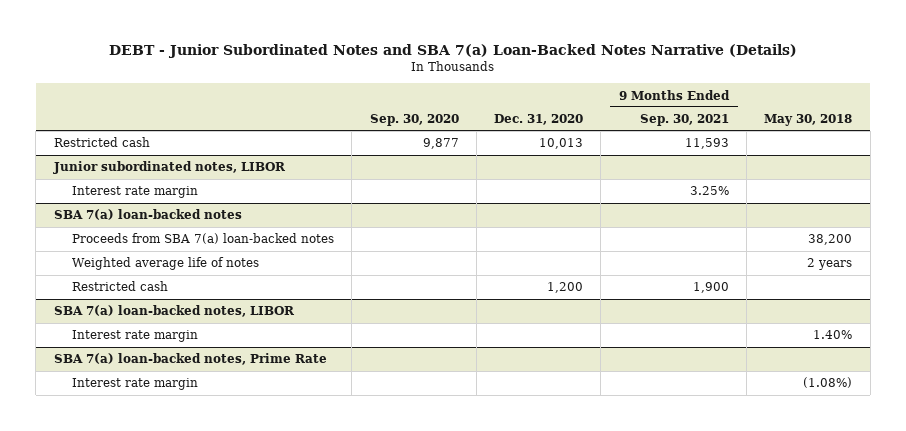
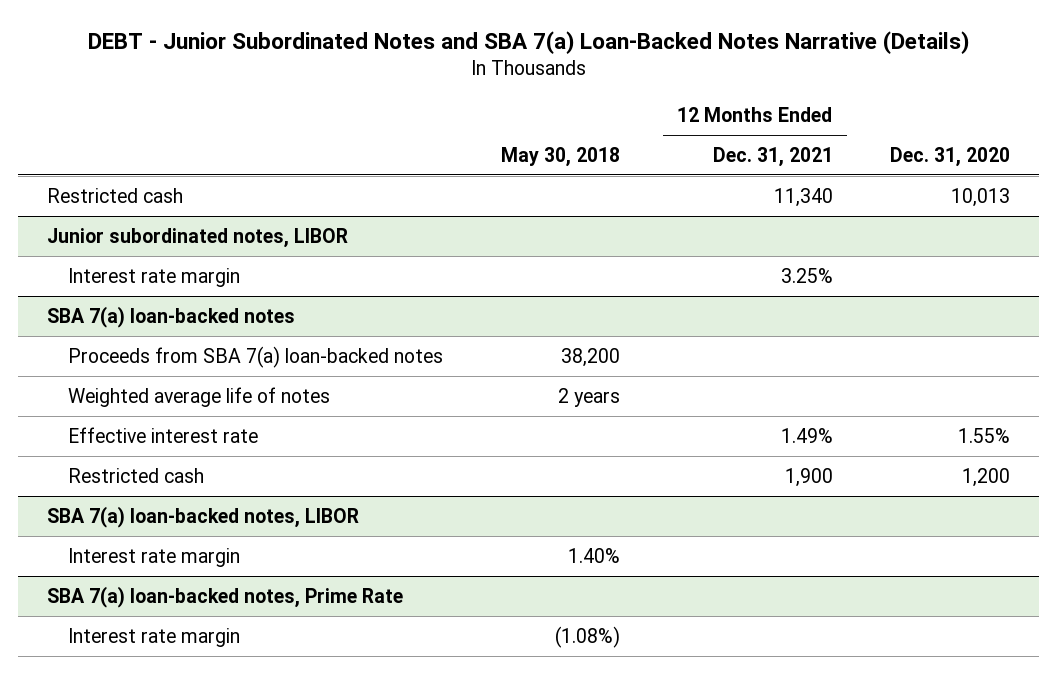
- | Sep. 30, 2020 | Dec. 31, 2020 | 9 Months Ended Sep. 30, 2021 | May 30, 2018
+ | May 30, 2018 | 12 Months Ended Dec. 31, 2021 | Dec. 31, 2020
@ SBA 7(a) loan-backed notes
+ Effective interest rate | | 1.49% | 1.55%

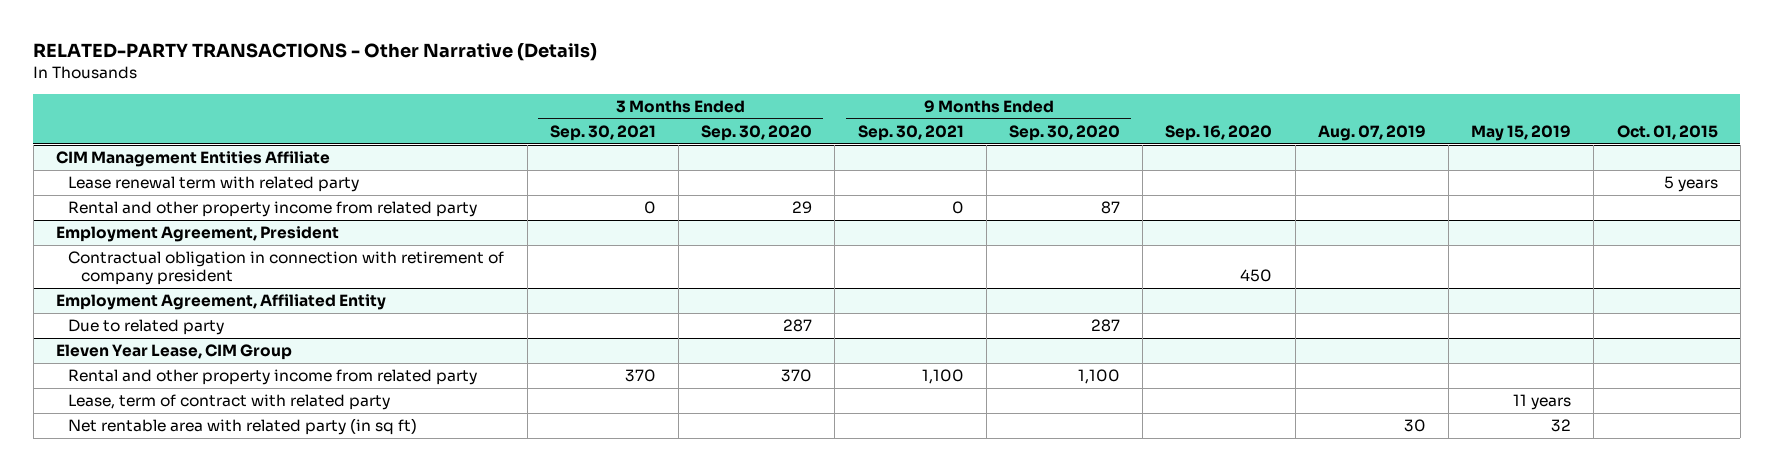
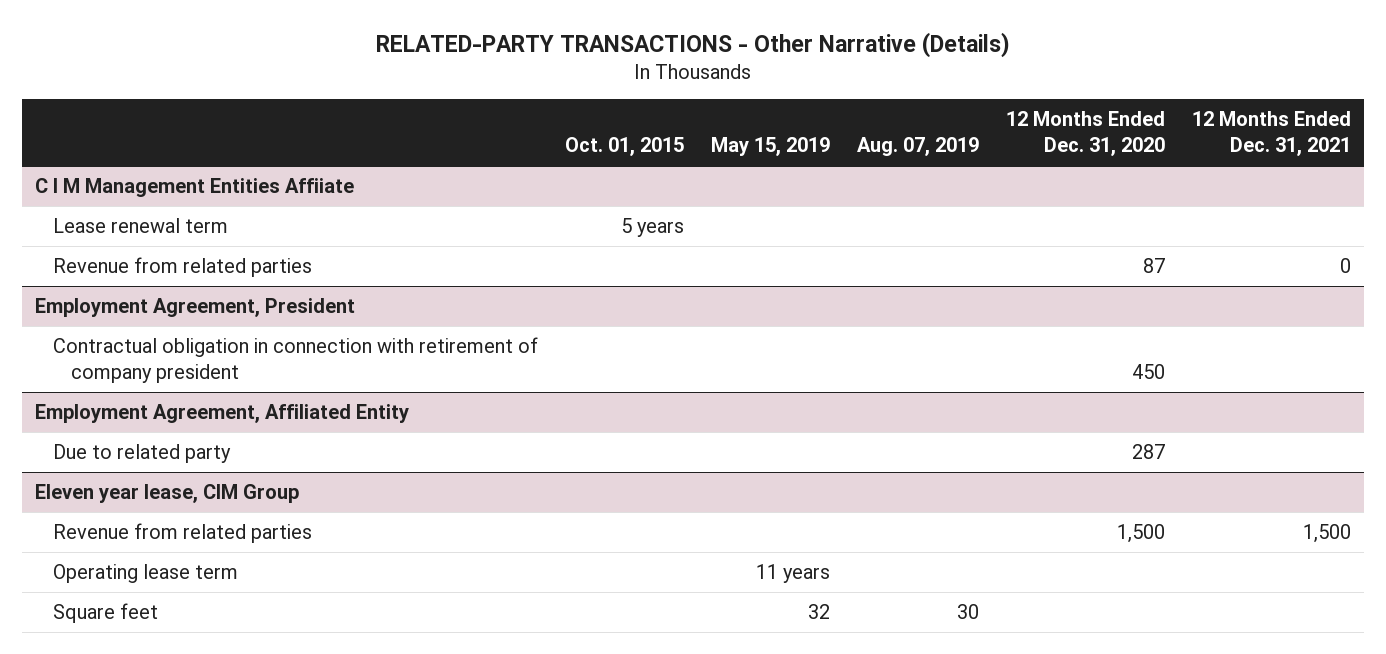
- | 3 Months Ended Sep. 30, 2021 | 3 Months Ended Sep. 30, 2020 | 9 Months Ended Sep. 30, 2021 | 9 Months Ended Sep. 30, 2020 | Sep. 16, 2020 | Aug. 07, 2019 | May 15, 2019 | Oct. 01, 2015
+ | Oct. 01, 2015 | May 15, 2019 | Aug. 07, 2019 | 12 Months Ended Dec. 31, 2020 | 12 Months Ended Dec. 31, 2021
- CIM Management Entities Affiliate
- Lease renewal term with related party | | | | | | | | 5 years
- Rental and other property income from related party | 0 | 29 | 0 | 87 | | | |
+ C I M Management Entities Affiiate
+ Lease renewal term | 5 years | | | |
+ Revenue from related parties | | | | 87 | 0
- Eleven Year Lease, CIM Group
- Rental and other property income from related party | 370 | 370 | 1,100 | 1,100 | | | |
- Lease, term of contract with related party | | | | | | | 11 years |
- Net rentable area with related party (in sq ft) | | | | | | 30 | 32 |
+ Eleven year lease, CIM Group
+ Revenue from related parties | | | | 1,500 | 1,500
+ Operating lease term | | 11 years | | |
+ Square feet | | 32 | 30 | |

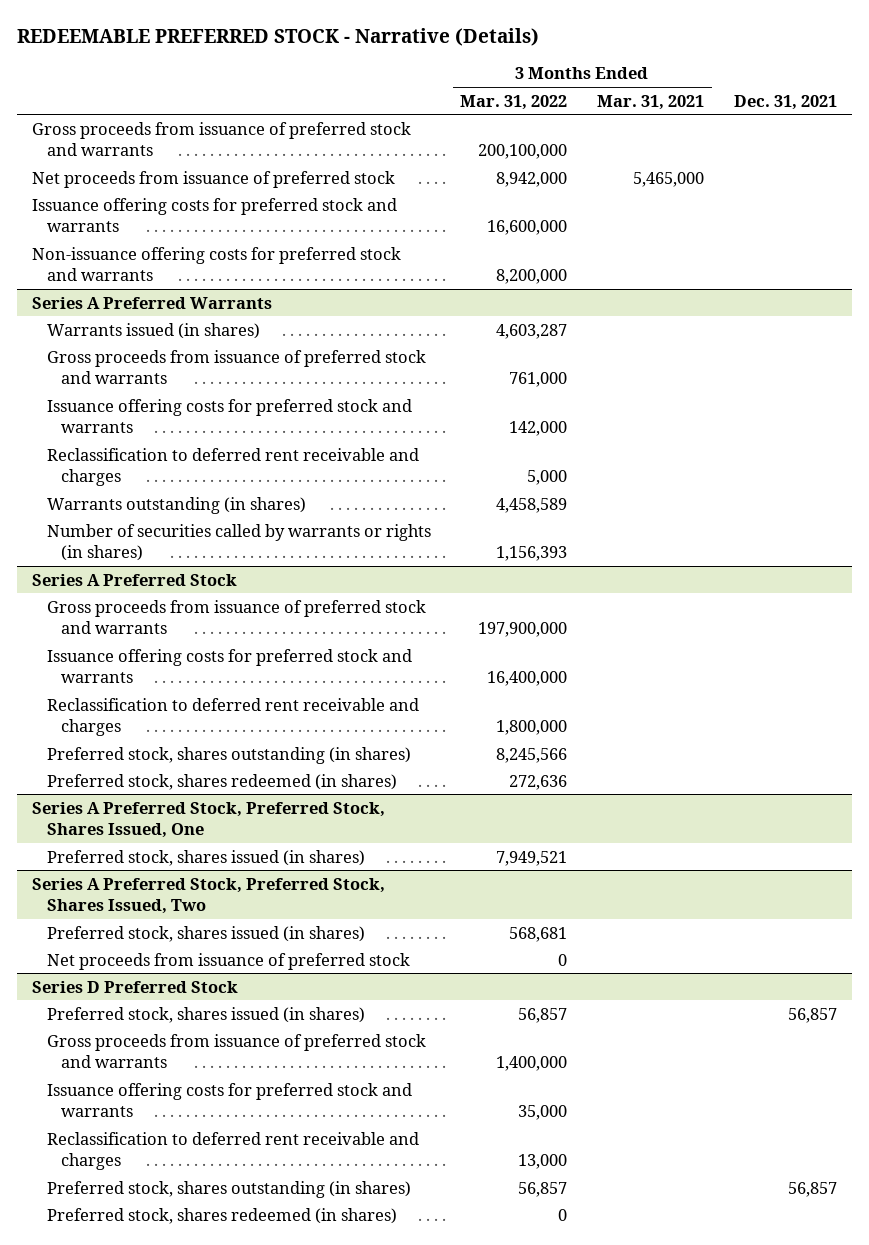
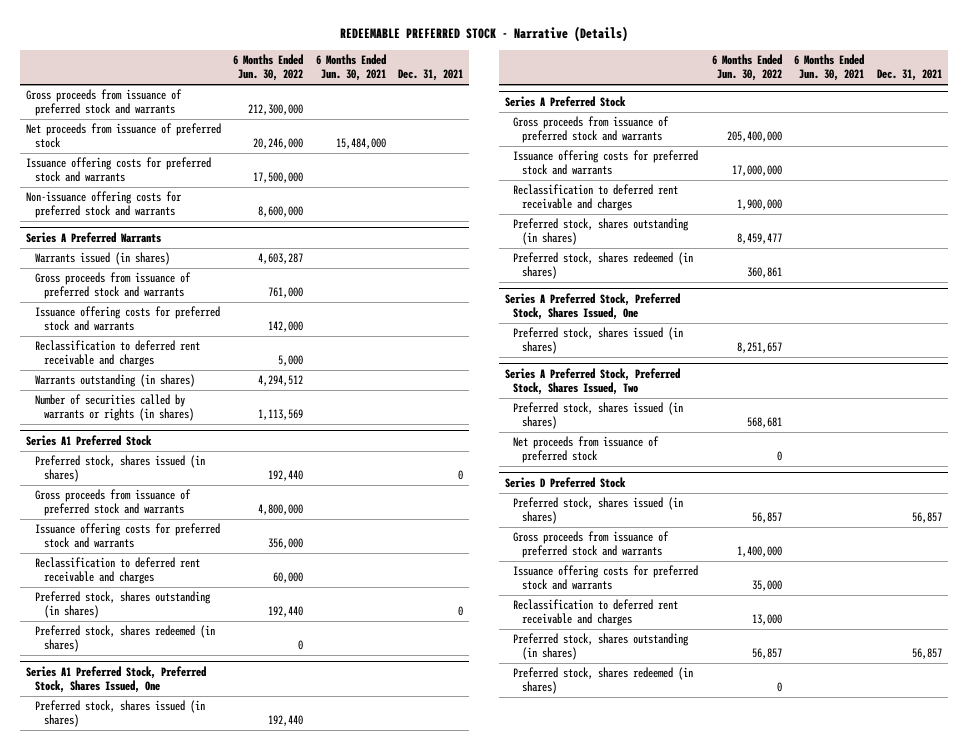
- | 3 Months Ended Mar. 31, 2022 | 3 Months Ended Mar. 31, 2021 | Dec. 31, 2021
+ | 6 Months Ended Jun. 30, 2022 | 6 Months Ended Jun. 30, 2021 | Dec. 31, 2021
+ Series A1 Preferred Stock
+ Preferred stock, shares issued (in shares) | 192,440 | | 0
+ Gross proceeds from issuance of preferred stock and warrants | 4,800,000 | |
+ Issuance offering costs for preferred stock and warrants | 356,000 | |
+ Reclassification to deferred rent receivable and charges | 60,000 | |
+ Preferred stock, shares outstanding (in shares) | 192,440 | | 0
+ Preferred stock, shares redeemed (in shares) | 0 | |
+ Series A1 Preferred Stock, Preferred Stock, Shares Issued, One
+ Preferred stock, shares issued (in shares) | 192,440 | |

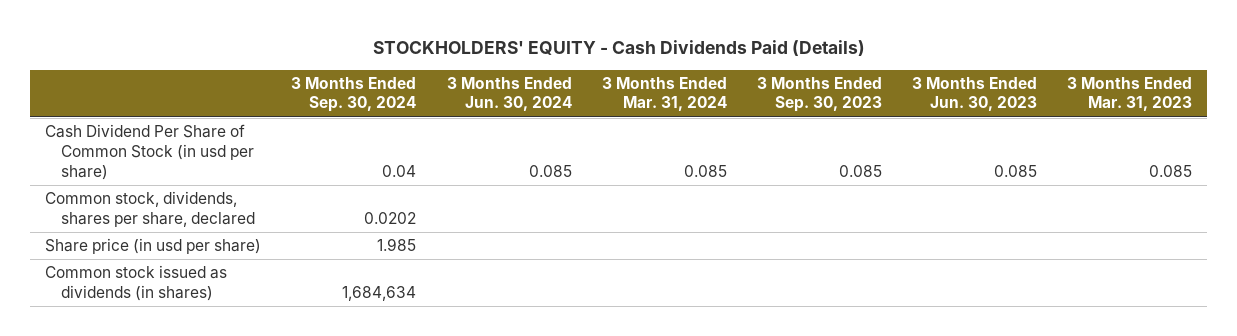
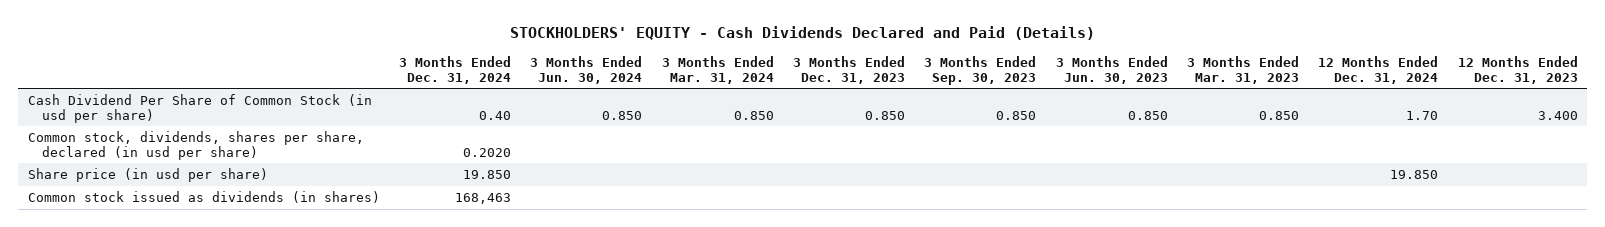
- STOCKHOLDERS' EQUITY - Cash Dividends Paid (Details)
+ STOCKHOLDERS' EQUITY - Cash Dividends Declared and Paid (Details)
- | 3 Months Ended Sep. 30, 2024 | 3 Months Ended Jun. 30, 2024 | 3 Months Ended Mar. 31, 2024 | 3 Months Ended Sep. 30, 2023 | 3 Months Ended Jun. 30, 2023 | 3 Months Ended Mar. 31, 2023
+ | 3 Months Ended Dec. 31, 2024 | 3 Months Ended Jun. 30, 2024 | 3 Months Ended Mar. 31, 2024 | 3 Months Ended Dec. 31, 2023 | 3 Months Ended Sep. 30, 2023 | 3 Months Ended Jun. 30, 2023 | 3 Months Ended Mar. 31, 2023 | 12 Months Ended Dec. 31, 2024 | 12 Months Ended Dec. 31, 2023
- Cash Dividend Per Share of Common Stock (in usd per share) | 0.04 | 0.085 | 0.085 | 0.085 | 0.085 | 0.085
- Common stock, dividends, shares per share, declared | 0.0202 | | | | |
+ Cash Dividend Per Share of Common Stock (in usd per share) | 0.40 | 0.850 | 0.850 | 0.850 | 0.850 | 0.850 | 0.850 | 1.70 | 3.400
+ Common stock, dividends, shares per share, declared (in usd per share) | 0.2020 | | | | | | | |

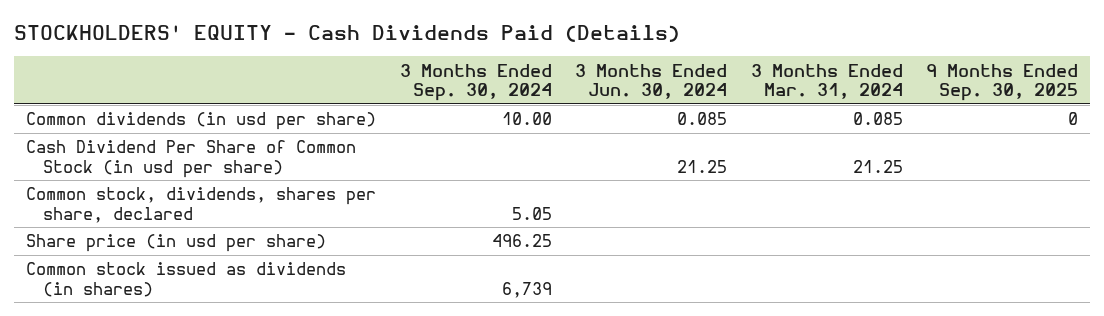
- STOCKHOLDERS' EQUITY - Cash Dividends Declared and Paid (Details)
+ STOCKHOLDERS' EQUITY - Cash Dividends Paid (Details)
- | 3 Months Ended Dec. 31, 2024 | 3 Months Ended Jun. 30, 2024 | 3 Months Ended Mar. 31, 2024 | 3 Months Ended Dec. 31, 2023 | 3 Months Ended Sep. 30, 2023 | 3 Months Ended Jun. 30, 2023 | 3 Months Ended Mar. 31, 2023 | 12 Months Ended Dec. 31, 2024 | 12 Months Ended Dec. 31, 2023
+ | 3 Months Ended Sep. 30, 2024 | 3 Months Ended Jun. 30, 2024 | 3 Months Ended Mar. 31, 2024 | 9 Months Ended Sep. 30, 2025
- Cash Dividend Per Share of Common Stock (in usd per share) | 0.40 | 0.850 | 0.850 | 0.850 | 0.850 | 0.850 | 0.850 | 1.70 | 3.400
- Common stock, dividends, shares per share, declared (in usd per share) | 0.2020 | | | | | | | |
+ Common dividends (in usd per share) | 10.00 | 0.085 | 0.085 | 0
+ Cash Dividend Per Share of Common Stock (in usd per share) | | 21.25 | 21.25 |
+ Common stock, dividends, shares per share, declared | 5.05 | | |

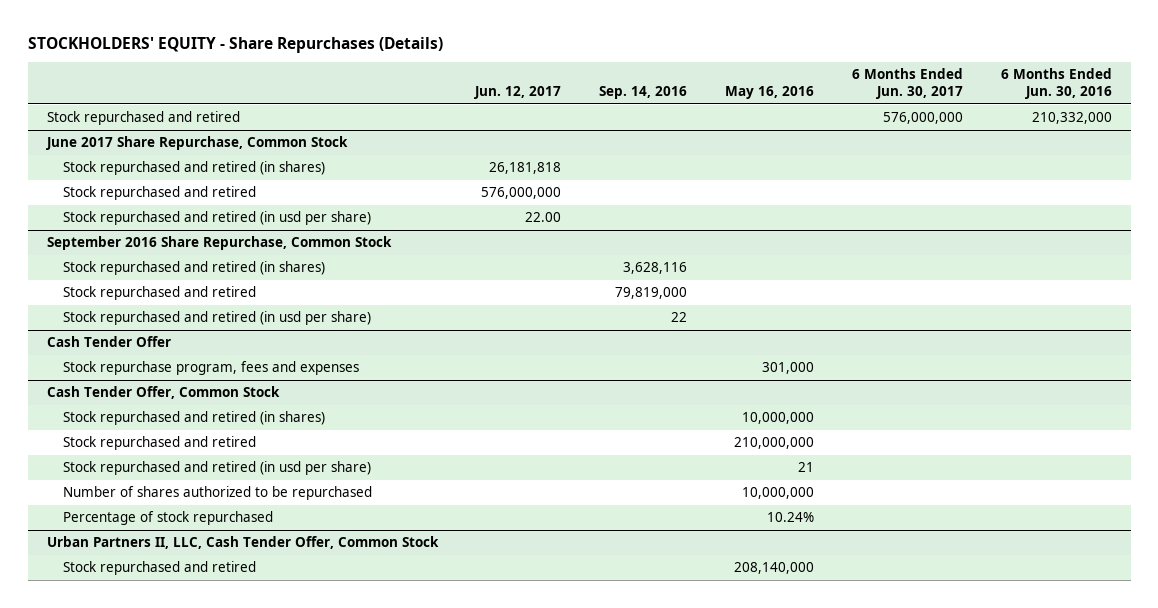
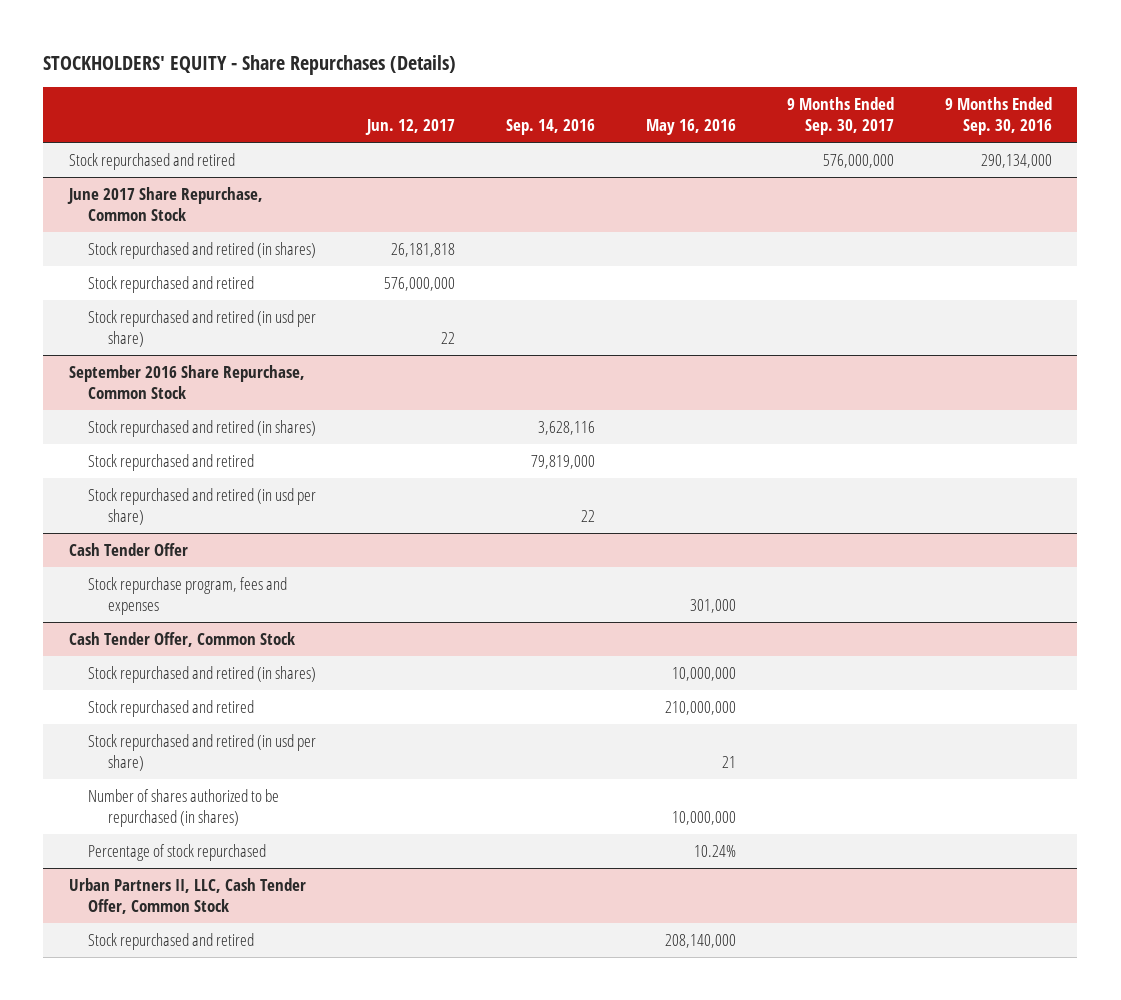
- | Jun. 12, 2017 | Sep. 14, 2016 | May 16, 2016 | 6 Months Ended Jun. 30, 2017 | 6 Months Ended Jun. 30, 2016
+ | Jun. 12, 2017 | Sep. 14, 2016 | May 16, 2016 | 9 Months Ended Sep. 30, 2017 | 9 Months Ended Sep. 30, 2016
@ June 2017 Share Repurchase, Common Stock
- Stock repurchased and retired (in usd per share) | 22.00 | | | |
+ Stock repurchased and retired (in usd per share) | 22 | | | |
@ Cash Tender Offer, Common Stock
- Number of shares authorized to be repurchased | | | 10,000,000 | |
+ Number of shares authorized to be repurchased (in shares) | | | 10,000,000 | |

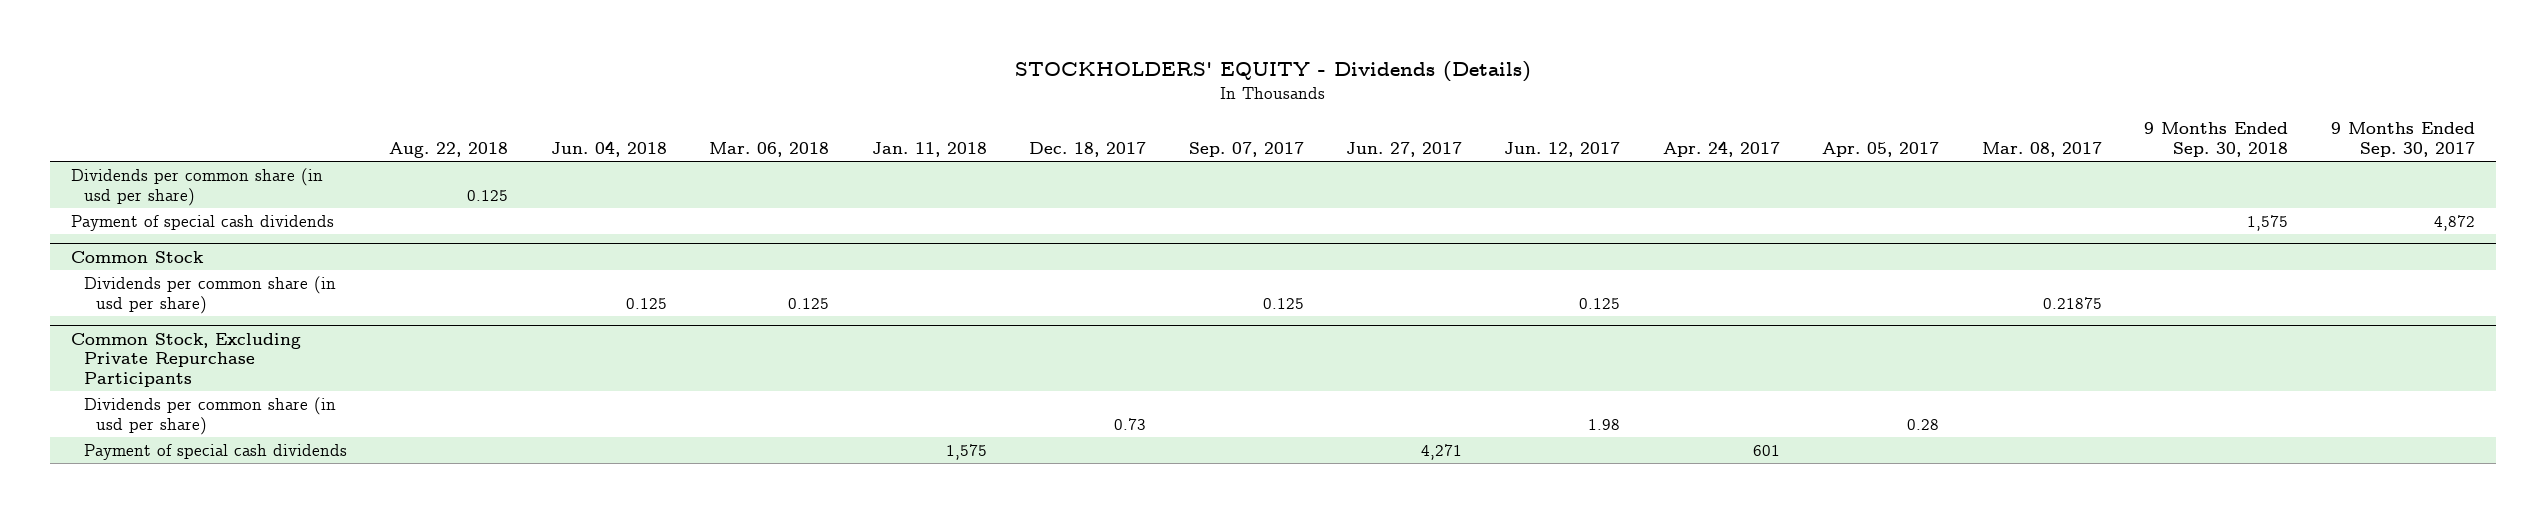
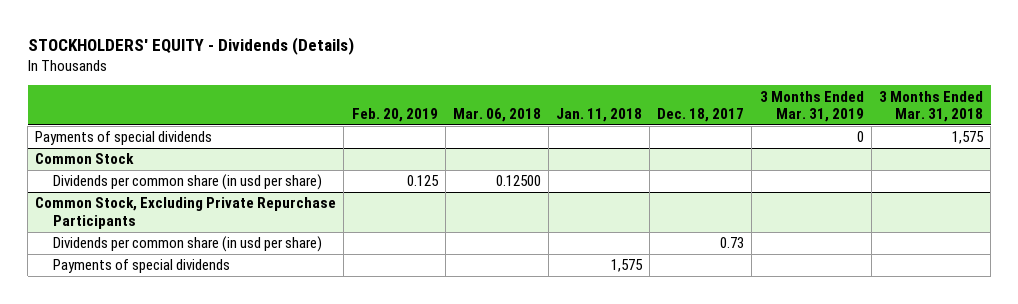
- | Aug. 22, 2018 | Jun. 04, 2018 | Mar. 06, 2018 | Jan. 11, 2018 | Dec. 18, 2017 | Sep. 07, 2017 | Jun. 27, 2017 | Jun. 12, 2017 | Apr. 24, 2017 | Apr. 05, 2017 | Mar. 08, 2017 | 9 Months Ended Sep. 30, 2018 | 9 Months Ended Sep. 30, 2017
+ | Feb. 20, 2019 | Mar. 06, 2018 | Jan. 11, 2018 | Dec. 18, 2017 | 3 Months Ended Mar. 31, 2019 | 3 Months Ended Mar. 31, 2018
- Dividends per common share (in usd per share) | 0.125 | | | | | | | | | | | |
- Payment of special cash dividends | | | | | | | | | | | | 1,575 | 4,872
+ Payments of special dividends | | | | | 0 | 1,575
@ Common Stock
- Dividends per common share (in usd per share) | | 0.125 | 0.125 | | | 0.125 | | 0.125 | | | 0.21875 | |
+ Dividends per common share (in usd per share) | 0.125 | 0.12500 | | | |
@ Common Stock, Excluding Private Repurchase Participants
- Payment of special cash dividends | | | | 1,575 | | | 4,271 | | 601 | | | |
+ Payments of special dividends | | | 1,575 | | |

